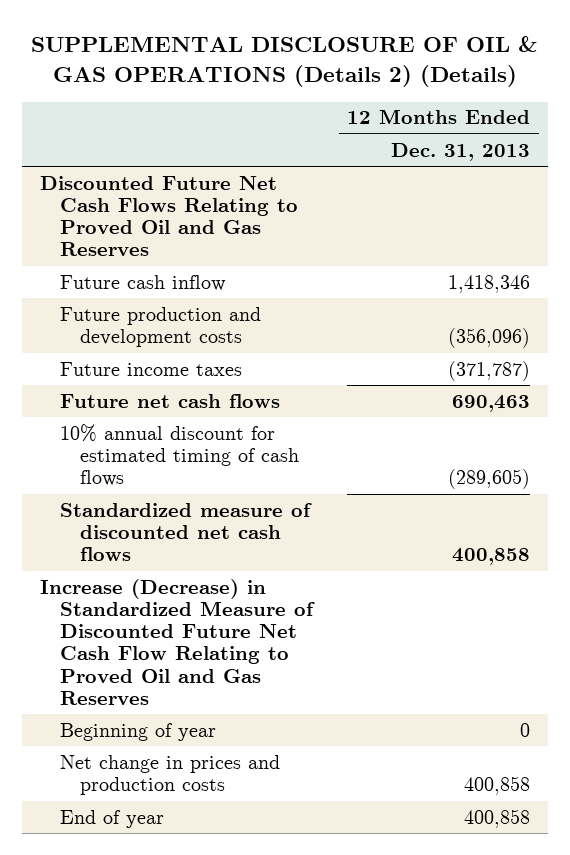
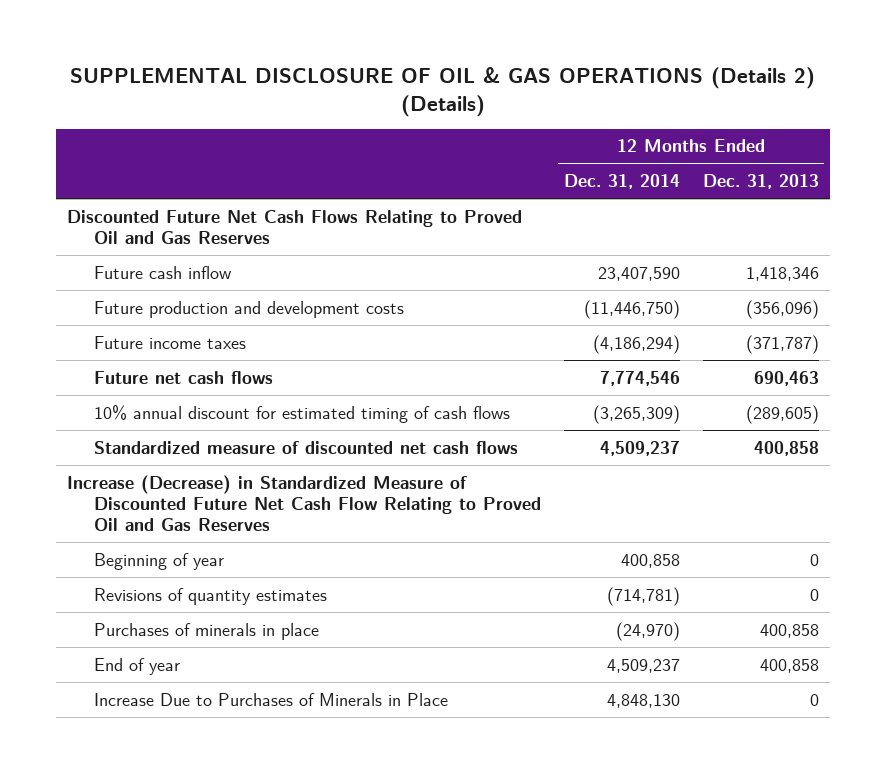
- | 12 Months Ended Dec. 31, 2013
+ | 12 Months Ended Dec. 31, 2014 | 12 Months Ended Dec. 31, 2013
- Net change in prices and production costs | 400,858
+ Revisions of quantity estimates | (714,781) | 0
+ Purchases of minerals in place | (24,970) | 400,858
+ Increase Due to Purchases of Minerals in Place | 4,848,130 | 0

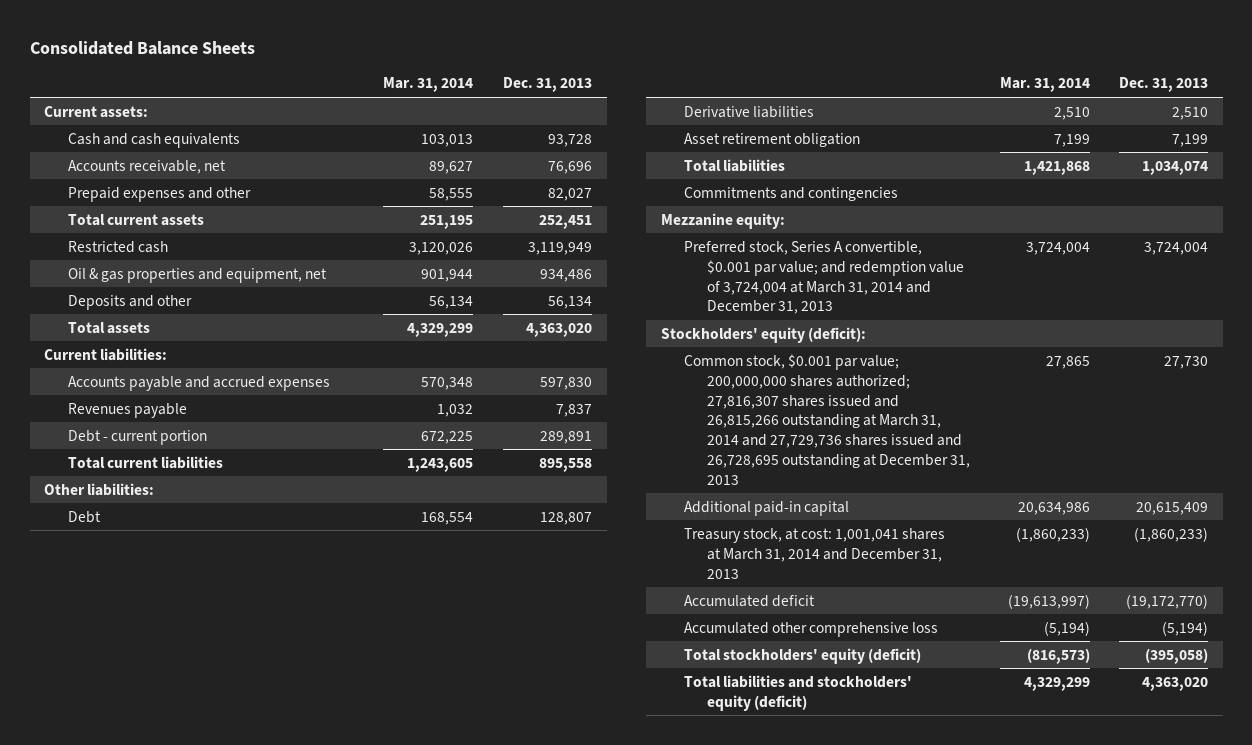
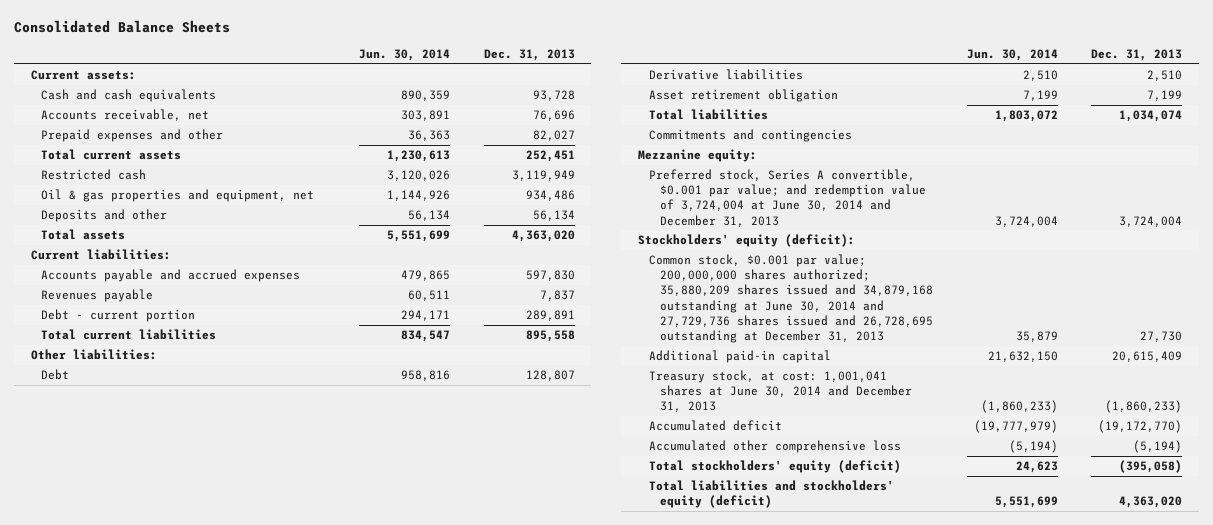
- | Mar. 31, 2014 | Dec. 31, 2013
+ | Jun. 30, 2014 | Dec. 31, 2013
- Preferred stock, Series A convertible, $0.001 par value; and redemption value of 3,724,004 at March 31, 2014 and December 31, 2013 | 3,724,004 | 3,724,004
+ Preferred stock, Series A convertible, $0.001 par value; and redemption value of 3,724,004 at June 30, 2014 and December 31, 2013 | 3,724,004 | 3,724,004
- Common stock, $0.001 par value; 200,000,000 shares authorized; 27,816,307 shares issued and 26,815,266 outstanding at March 31, 2014 and 27,729,736 shares issued and 26,728,695 outstanding at December 31, 2013 | 27,865 | 27,730
+ Common stock, $0.001 par value; 200,000,000 shares authorized; 35,880,209 shares issued and 34,879,168 outstanding at June 30, 2014 and 27,729,736 shares issued and 26,728,695 outstanding at December 31, 2013 | 35,879 | 27,730
- Treasury stock, at cost: 1,001,041 shares at March 31, 2014 and December 31, 2013 | (1,860,233) | (1,860,233)
+ Treasury stock, at cost: 1,001,041 shares at June 30, 2014 and December 31, 2013 | (1,860,233) | (1,860,233)

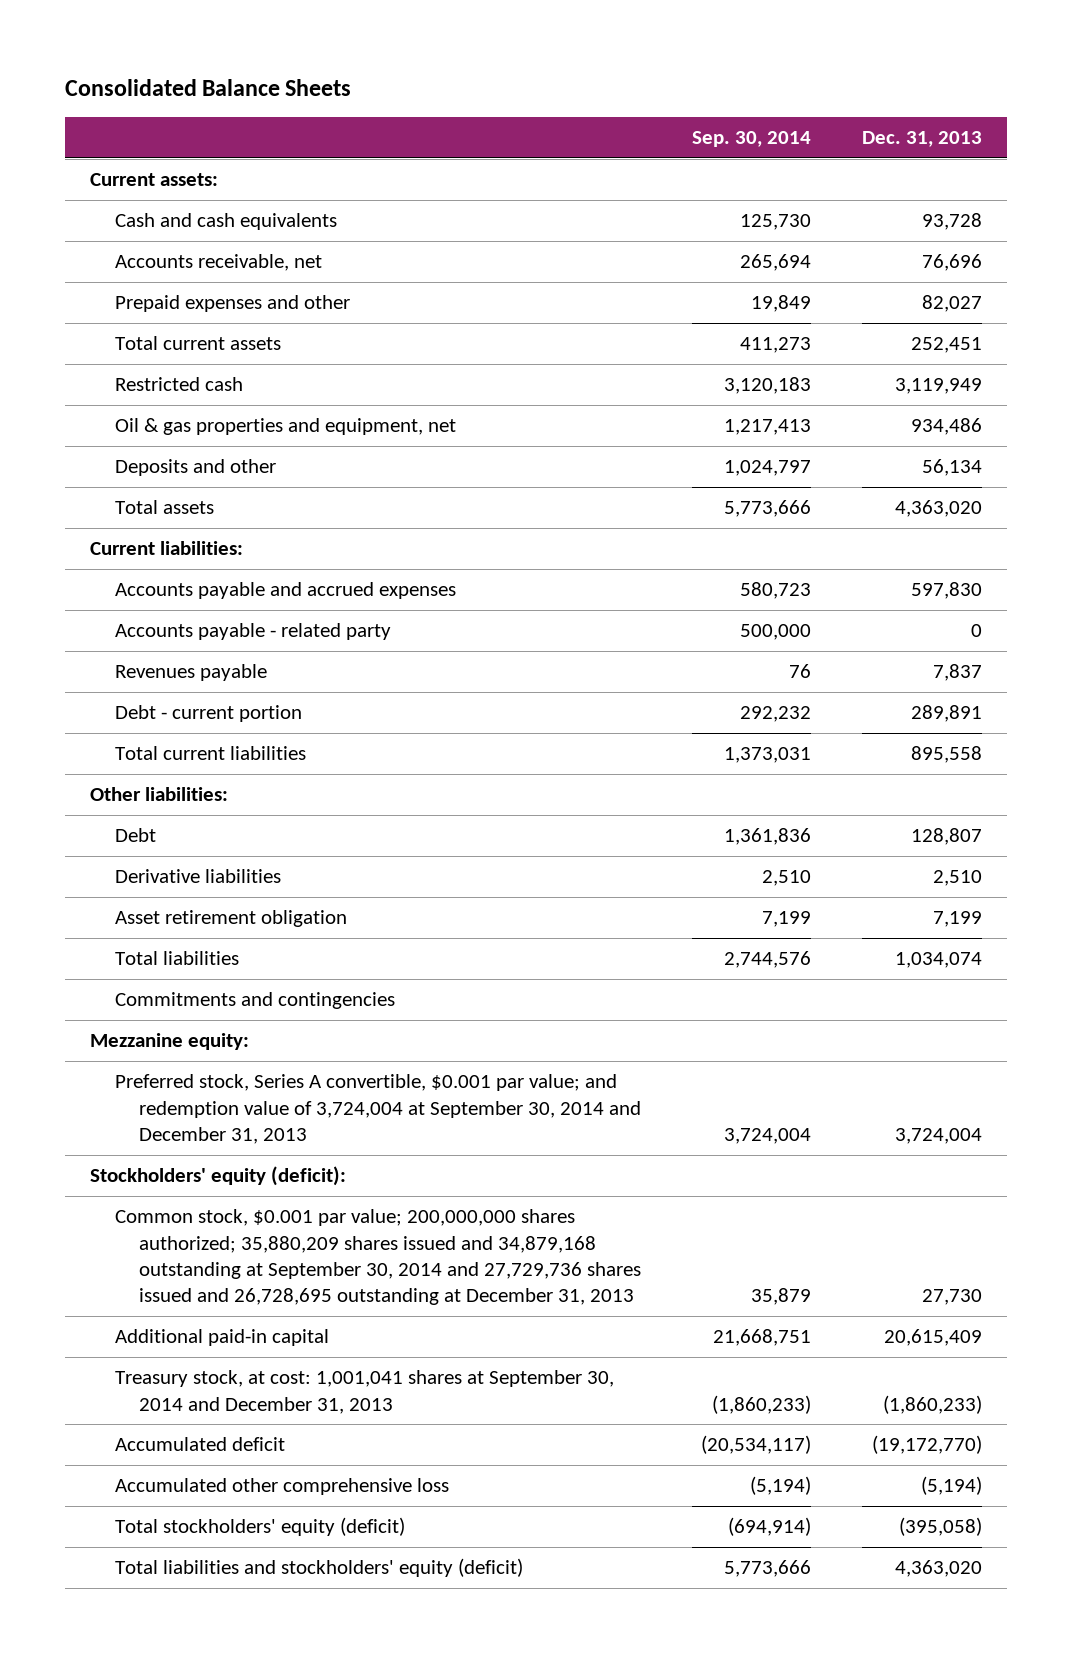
- | Jun. 30, 2014 | Dec. 31, 2013
+ | Sep. 30, 2014 | Dec. 31, 2013
+ Accounts payable - related party | 500,000 | 0
- Preferred stock, Series A convertible, $0.001 par value; and redemption value of 3,724,004 at June 30, 2014 and December 31, 2013 | 3,724,004 | 3,724,004
+ Preferred stock, Series A convertible, $0.001 par value; and redemption value of 3,724,004 at September 30, 2014 and December 31, 2013 | 3,724,004 | 3,724,004
- Common stock, $0.001 par value; 200,000,000 shares authorized; 35,880,209 shares issued and 34,879,168 outstanding at June 30, 2014 and 27,729,736 shares issued and 26,728,695 outstanding at December 31, 2013 | 35,879 | 27,730
+ Common stock, $0.001 par value; 200,000,000 shares authorized; 35,880,209 shares issued and 34,879,168 outstanding at September 30, 2014 and 27,729,736 shares issued and 26,728,695 outstanding at December 31, 2013 | 35,879 | 27,730
- Treasury stock, at cost: 1,001,041 shares at June 30, 2014 and December 31, 2013 | (1,860,233) | (1,860,233)
+ Treasury stock, at cost: 1,001,041 shares at September 30, 2014 and December 31, 2013 | (1,860,233) | (1,860,233)

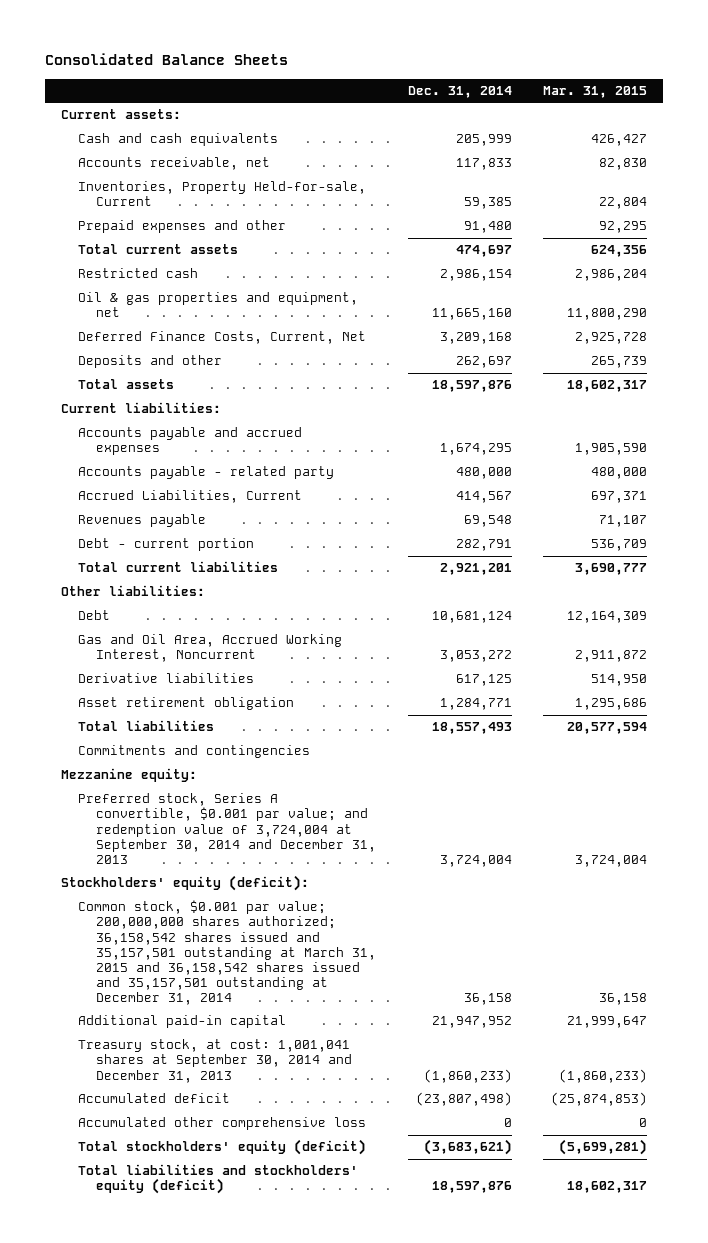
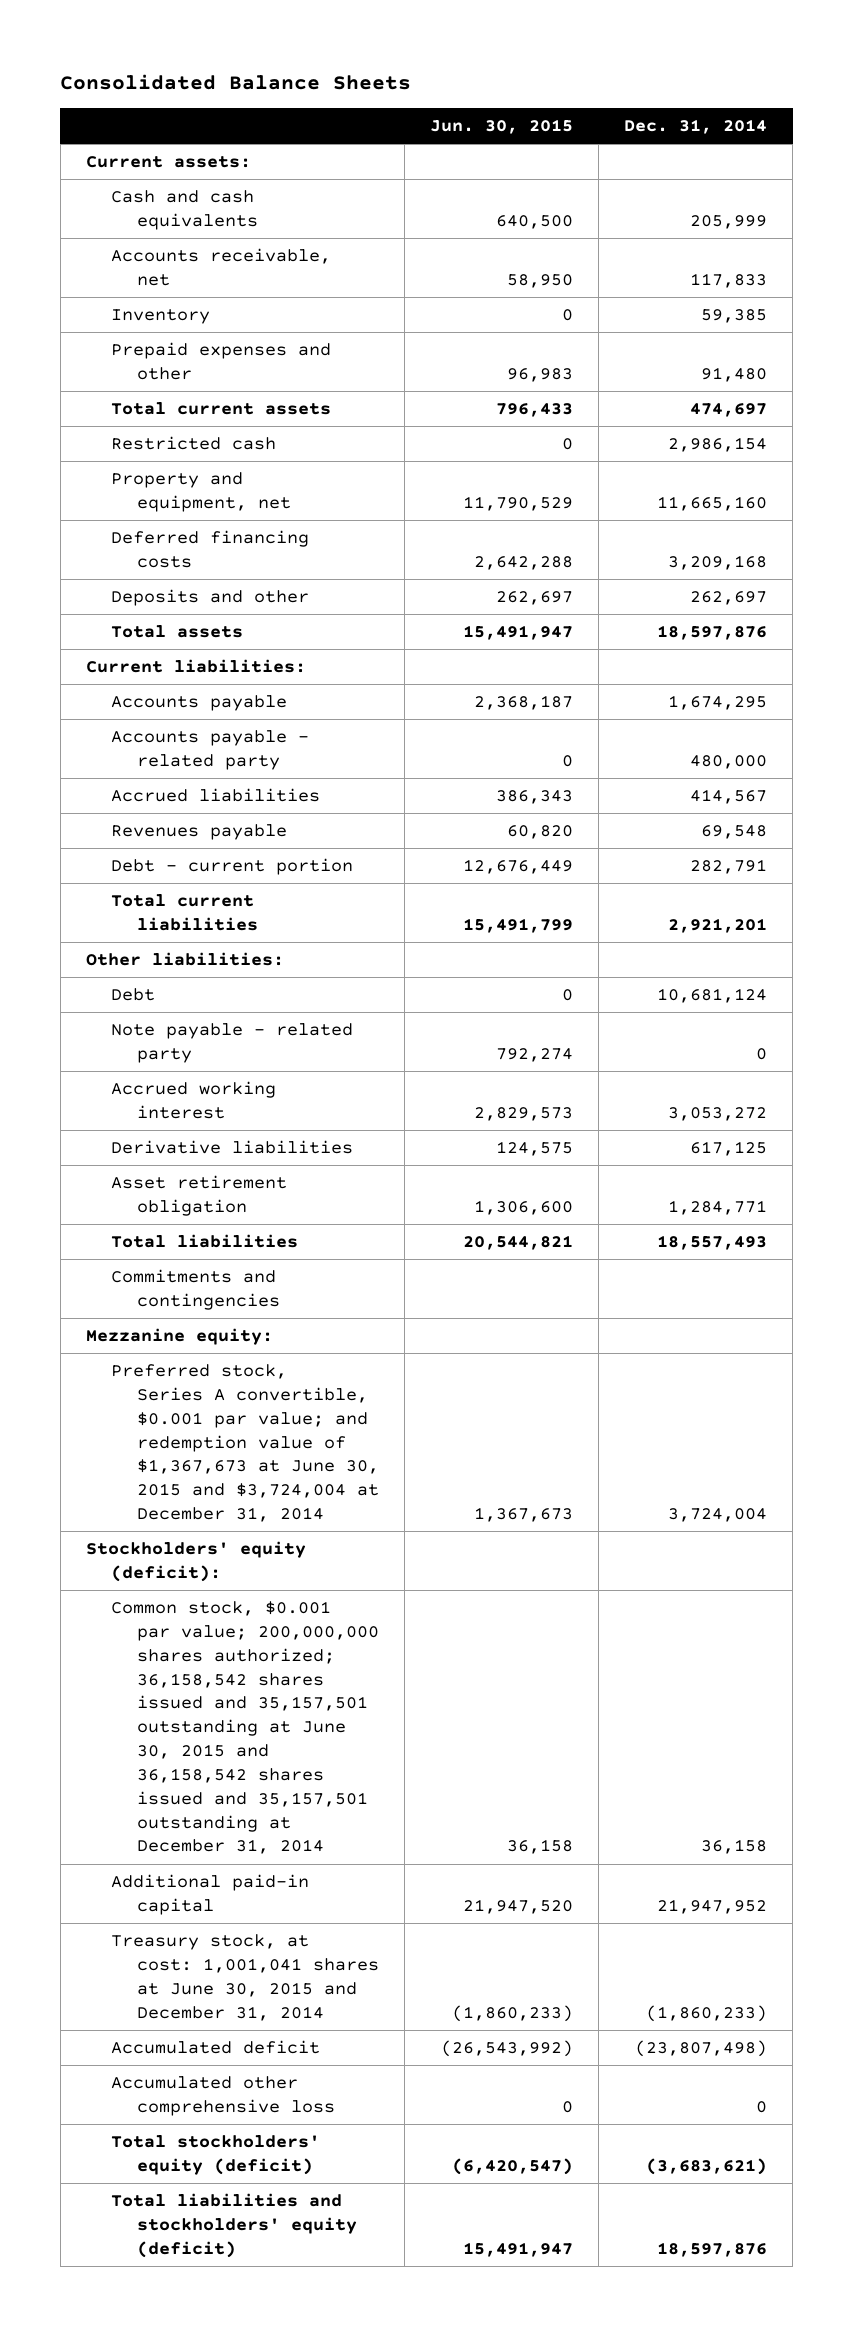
- | Dec. 31, 2014 | Mar. 31, 2015
+ | Jun. 30, 2015 | Dec. 31, 2014
- Inventories, Property Held-for-sale, Current | 59,385 | 22,804
+ Inventory | 0 | 59,385
- Oil & gas properties and equipment, net | 11,665,160 | 11,800,290
- Deferred Finance Costs, Current, Net | 3,209,168 | 2,925,728
+ Property and equipment, net | 11,790,529 | 11,665,160
+ Deferred financing costs | 2,642,288 | 3,209,168
- Accounts payable and accrued expenses | 1,674,295 | 1,905,590
+ Accounts payable | 2,368,187 | 1,674,295
- Accrued Liabilities, Current | 414,567 | 697,371
+ Accrued liabilities | 386,343 | 414,567
- Gas and Oil Area, Accrued Working Interest, Noncurrent | 3,053,272 | 2,911,872
+ Note payable - related party | 792,274 | 0
+ Accrued working interest | 2,829,573 | 3,053,272
- Preferred stock, Series A convertible, $0.001 par value; and redemption value of 3,724,004 at September 30, 2014 and December 31, 2013 | 3,724,004 | 3,724,004
+ Preferred stock, Series A convertible, $0.001 par value; and redemption value of $1,367,673 at June 30, 2015 and $3,724,004 at December 31, 2014 | 1,367,673 | 3,724,004
- Common stock, $0.001 par value; 200,000,000 shares authorized; 36,158,542 shares issued and 35,157,501 outstanding at March 31, 2015 and 36,158,542 shares issued and 35,157,501 outstanding at December 31, 2014 | 36,158 | 36,158
+ Common stock, $0.001 par value; 200,000,000 shares authorized; 36,158,542 shares issued and 35,157,501 outstanding at June 30, 2015 and 36,158,542 shares issued and 35,157,501 outstanding at December 31, 2014 | 36,158 | 36,158
- Treasury stock, at cost: 1,001,041 shares at September 30, 2014 and December 31, 2013 | (1,860,233) | (1,860,233)
+ Treasury stock, at cost: 1,001,041 shares at June 30, 2015 and December 31, 2014 | (1,860,233) | (1,860,233)

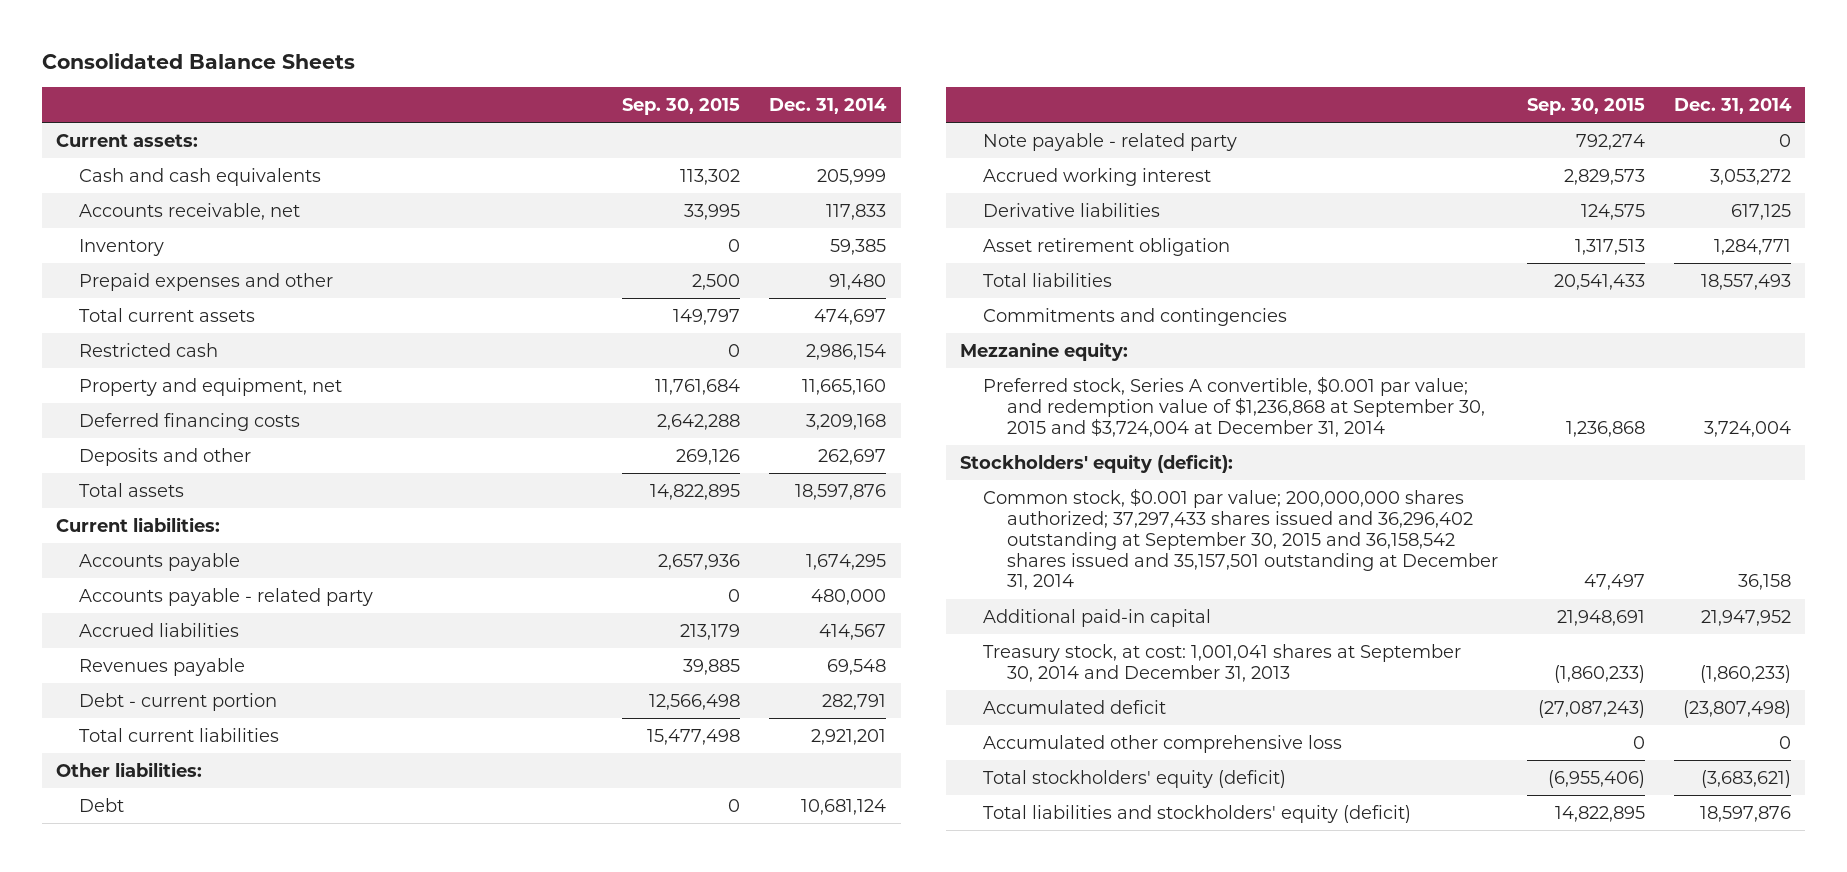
- | Jun. 30, 2015 | Dec. 31, 2014
+ | Sep. 30, 2015 | Dec. 31, 2014
- Preferred stock, Series A convertible, $0.001 par value; and redemption value of $1,367,673 at June 30, 2015 and $3,724,004 at December 31, 2014 | 1,367,673 | 3,724,004
+ Preferred stock, Series A convertible, $0.001 par value; and redemption value of $1,236,868 at September 30, 2015 and $3,724,004 at December 31, 2014 | 1,236,868 | 3,724,004
- Common stock, $0.001 par value; 200,000,000 shares authorized; 36,158,542 shares issued and 35,157,501 outstanding at June 30, 2015 and 36,158,542 shares issued and 35,157,501 outstanding at December 31, 2014 | 36,158 | 36,158
+ Common stock, $0.001 par value; 200,000,000 shares authorized; 37,297,433 shares issued and 36,296,402 outstanding at September 30, 2015 and 36,158,542 shares issued and 35,157,501 outstanding at December 31, 2014 | 47,497 | 36,158
- Treasury stock, at cost: 1,001,041 shares at June 30, 2015 and December 31, 2014 | (1,860,233) | (1,860,233)
+ Treasury stock, at cost: 1,001,041 shares at September 30, 2014 and December 31, 2013 | (1,860,233) | (1,860,233)

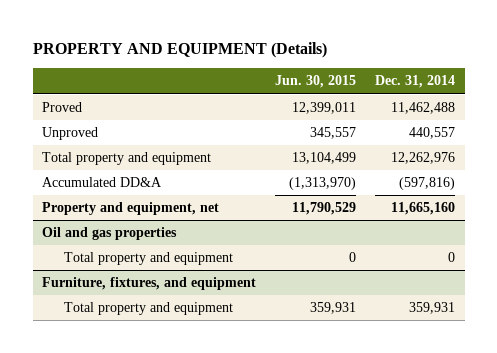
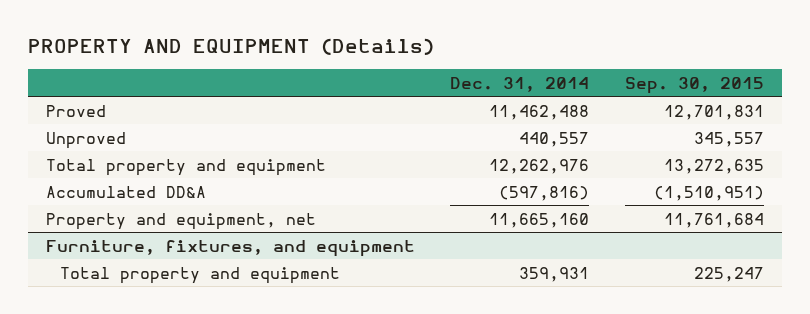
- | Jun. 30, 2015 | Dec. 31, 2014
+ | Dec. 31, 2014 | Sep. 30, 2015
- Oil and gas properties
- Total property and equipment | 0 | 0

